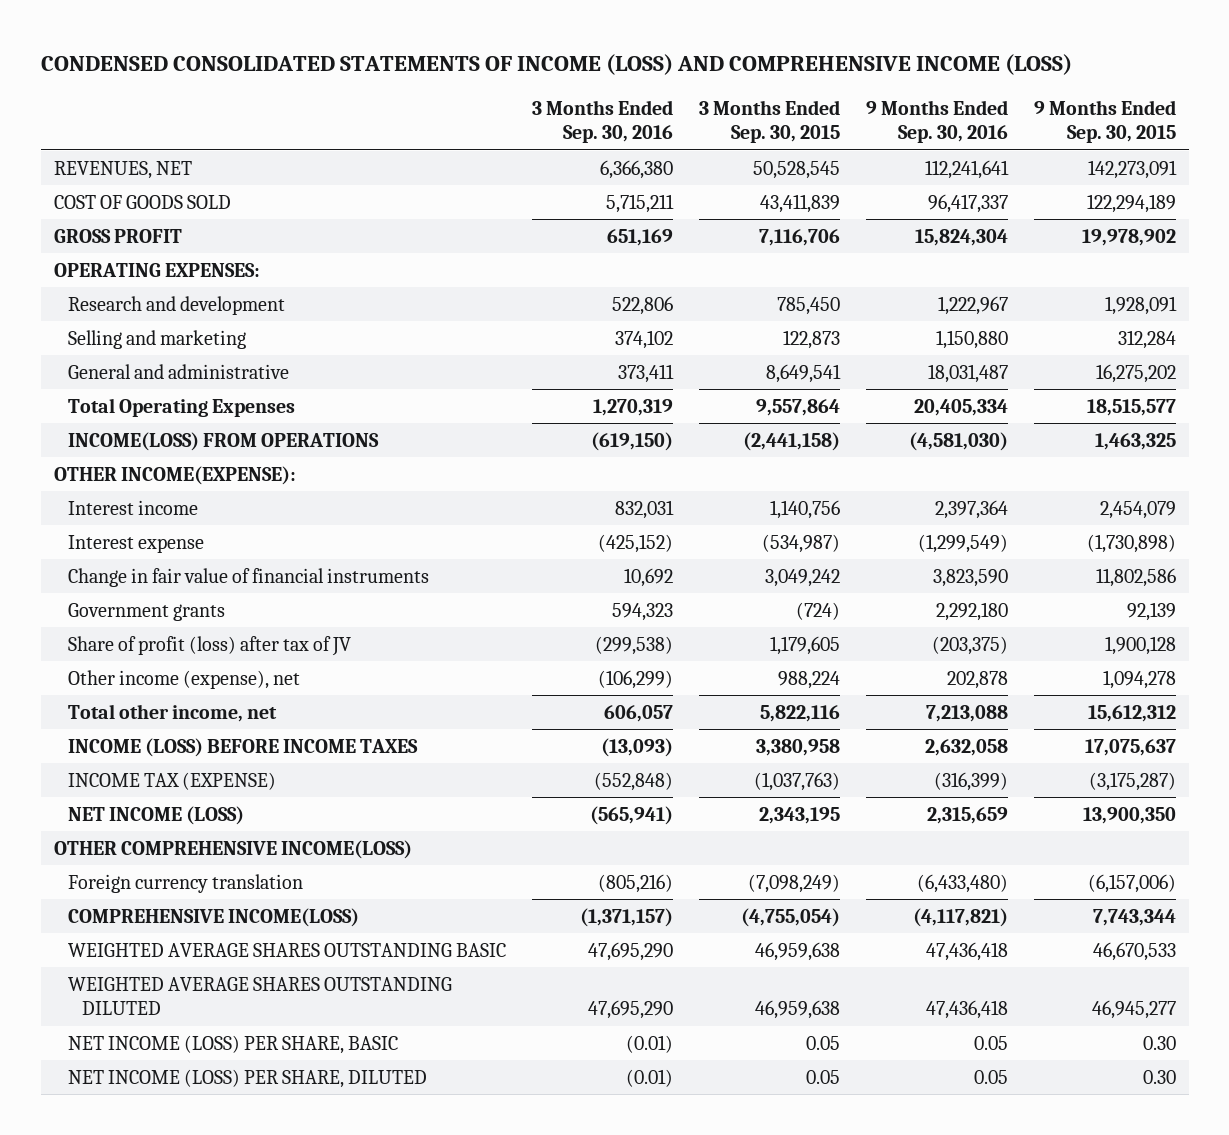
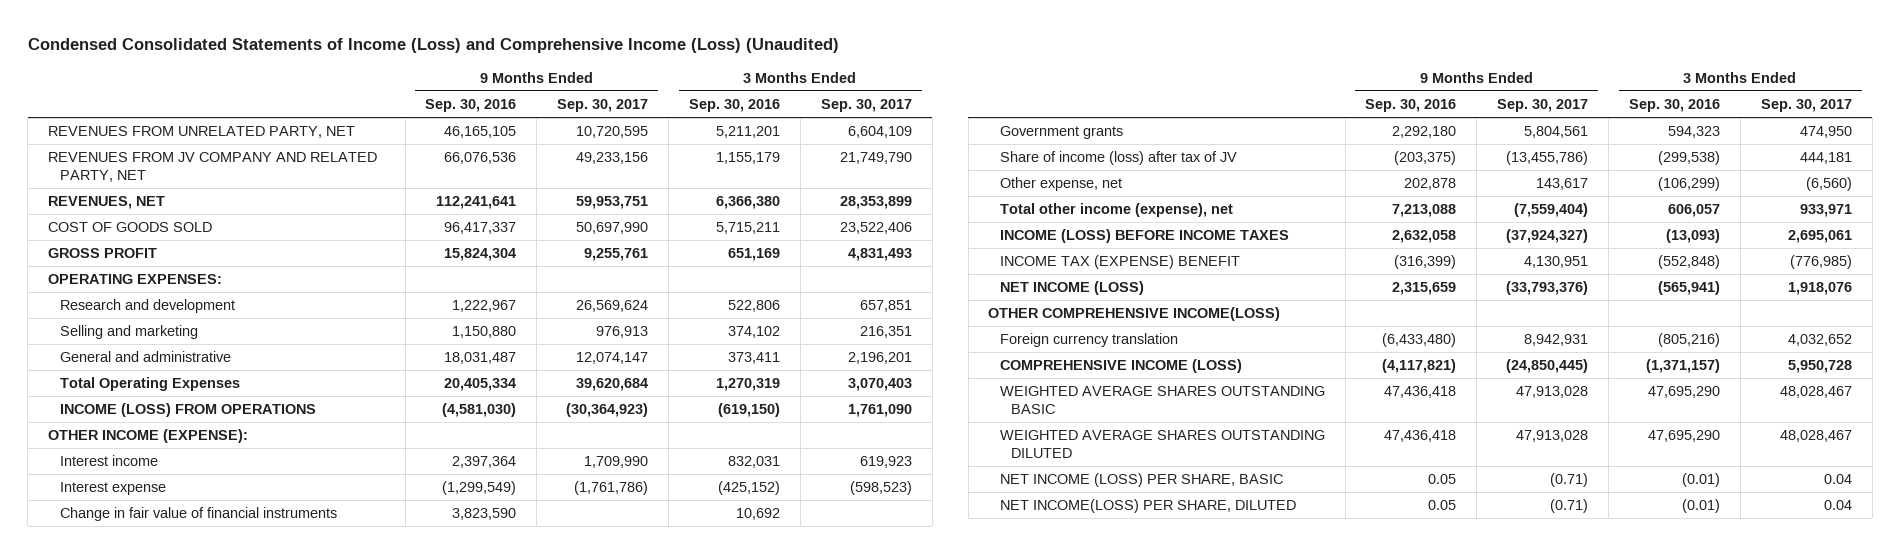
- CONDENSED CONSOLIDATED STATEMENTS OF INCOME (LOSS) AND COMPREHENSIVE INCOME (LOSS)
+ Condensed Consolidated Statements of Income (Loss) and Comprehensive Income (Loss) (Unaudited)
- | 3 Months Ended Sep. 30, 2016 | 3 Months Ended Sep. 30, 2015 | 9 Months Ended Sep. 30, 2016 | 9 Months Ended Sep. 30, 2015
+ | 9 Months Ended Sep. 30, 2016 | 9 Months Ended Sep. 30, 2017 | 3 Months Ended Sep. 30, 2016 | 3 Months Ended Sep. 30, 2017
+ REVENUES FROM UNRELATED PARTY, NET | 46,165,105 | 10,720,595 | 5,211,201 | 6,604,109
+ REVENUES FROM JV COMPANY AND RELATED PARTY, NET | 66,076,536 | 49,233,156 | 1,155,179 | 21,749,790
- INCOME(LOSS) FROM OPERATIONS | (619,150) | (2,441,158) | (4,581,030) | 1,463,325
- OTHER INCOME(EXPENSE):
+ INCOME (LOSS) FROM OPERATIONS | (4,581,030) | (30,364,923) | (619,150) | 1,761,090
+ OTHER INCOME (EXPENSE):
- Share of profit (loss) after tax of JV | (299,538) | 1,179,605 | (203,375) | 1,900,128
- Other income (expense), net | (106,299) | 988,224 | 202,878 | 1,094,278
- Total other income, net | 606,057 | 5,822,116 | 7,213,088 | 15,612,312
+ Share of income (loss) after tax of JV | (203,375) | (13,455,786) | (299,538) | 444,181
+ Other expense, net | 202,878 | 143,617 | (106,299) | (6,560)
+ Total other income (expense), net | 7,213,088 | (7,559,404) | 606,057 | 933,971
- INCOME TAX (EXPENSE) | (552,848) | (1,037,763) | (316,399) | (3,175,287)
+ INCOME TAX (EXPENSE) BENEFIT | (316,399) | 4,130,951 | (552,848) | (776,985)
- COMPREHENSIVE INCOME(LOSS) | (1,371,157) | (4,755,054) | (4,117,821) | 7,743,344
+ COMPREHENSIVE INCOME (LOSS) | (4,117,821) | (24,850,445) | (1,371,157) | 5,950,728
- NET INCOME (LOSS) PER SHARE, DILUTED | (0.01) | 0.05 | 0.05 | 0.30
+ NET INCOME(LOSS) PER SHARE, DILUTED | 0.05 | (0.71) | (0.01) | 0.04

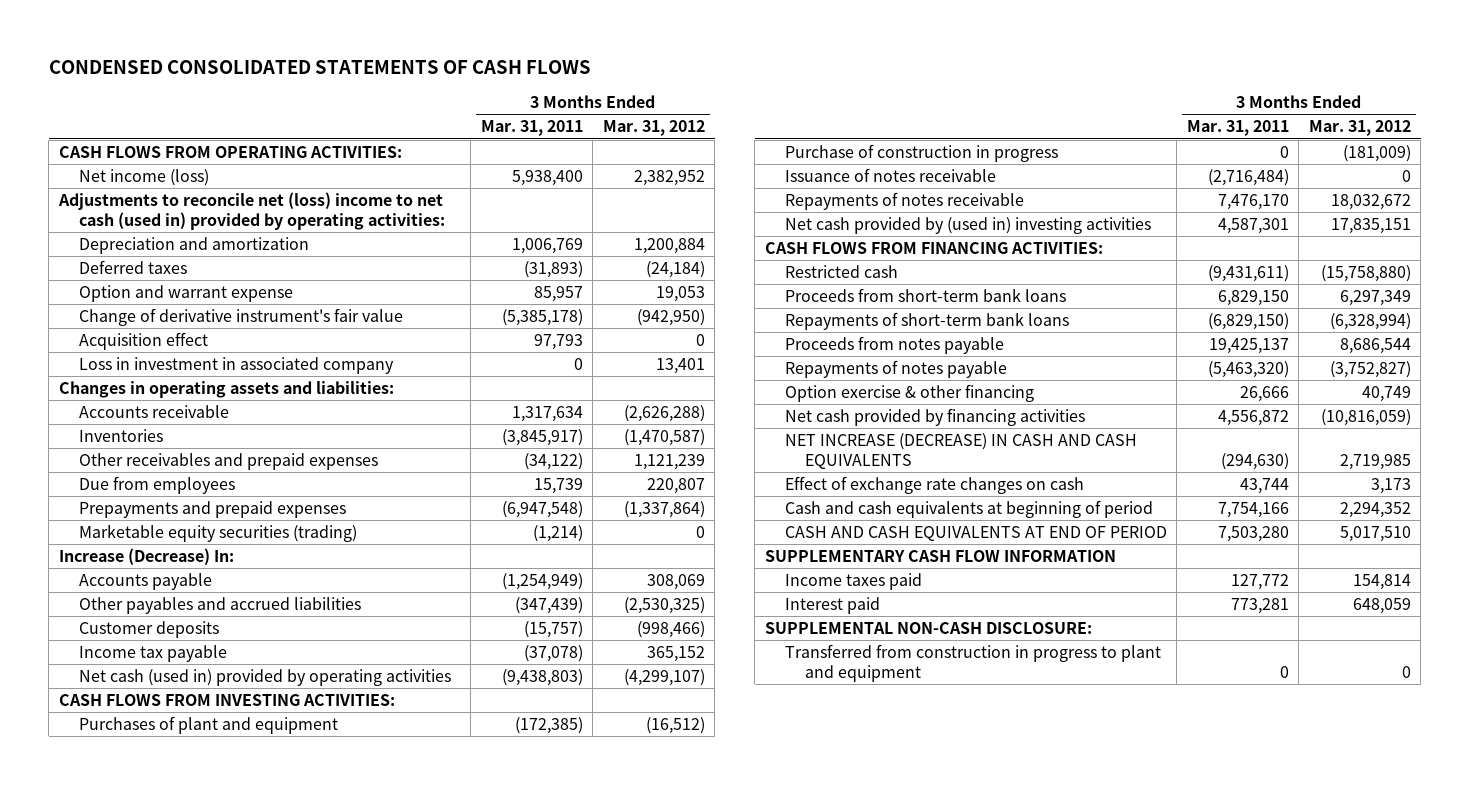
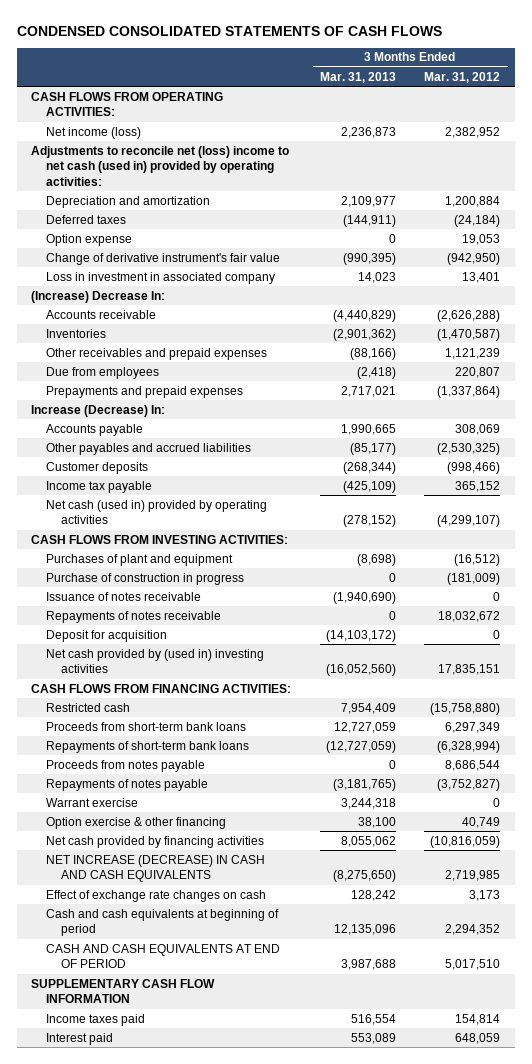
- | 3 Months Ended Mar. 31, 2011 | 3 Months Ended Mar. 31, 2012
+ | 3 Months Ended Mar. 31, 2013 | 3 Months Ended Mar. 31, 2012
- Option and warrant expense | 85,957 | 19,053
+ Option expense | 0 | 19,053
- Acquisition effect | 97,793 | 0
- Changes in operating assets and liabilities:
+ (Increase) Decrease In:
- Marketable equity securities (trading) | (1,214) | 0
+ Deposit for acquisition | (14,103,172) | 0
+ Warrant exercise | 3,244,318 | 0
- SUPPLEMENTAL NON-CASH DISCLOSURE:
- Transferred from construction in progress to plant and equipment | 0 | 0

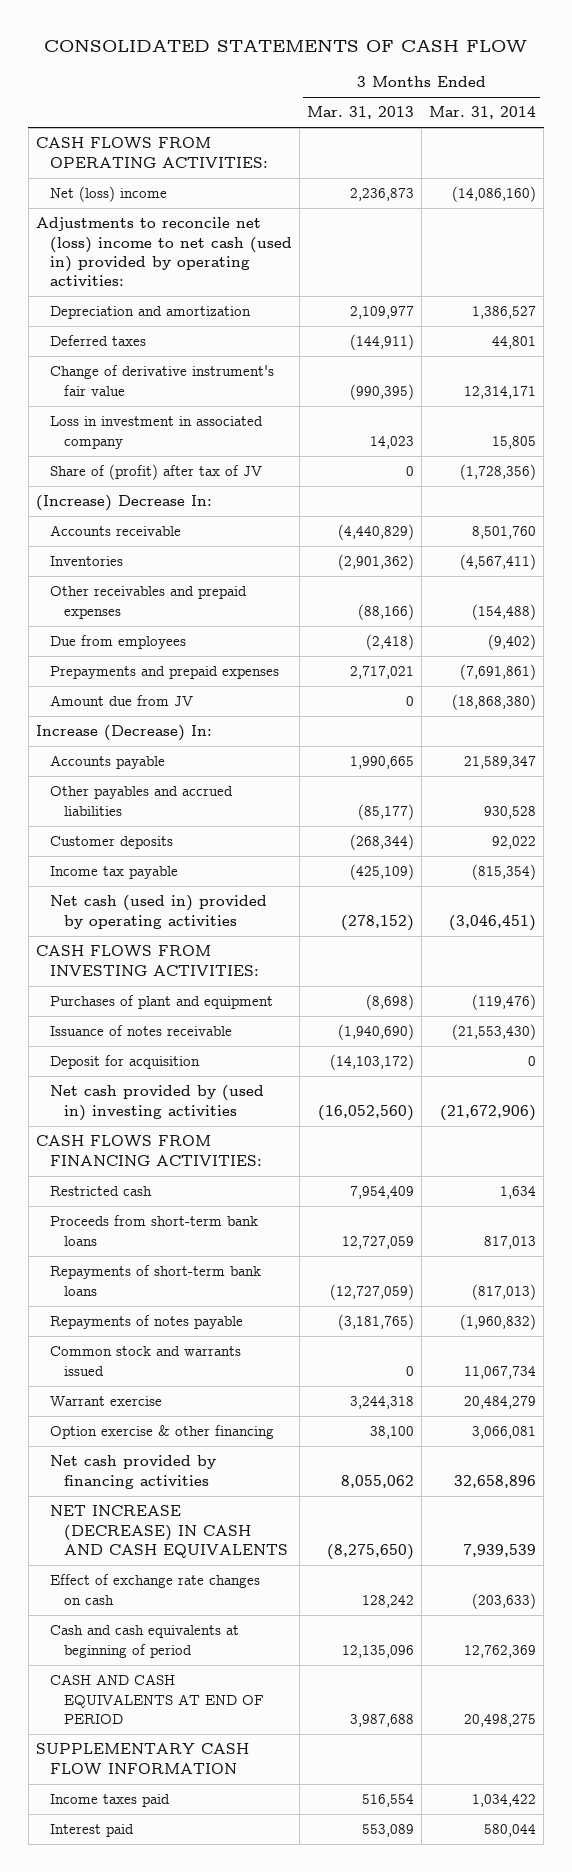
- CONDENSED CONSOLIDATED STATEMENTS OF CASH FLOWS
+ CONSOLIDATED STATEMENTS OF CASH FLOW
- | 3 Months Ended Mar. 31, 2013 | 3 Months Ended Mar. 31, 2012
+ | 3 Months Ended Mar. 31, 2013 | 3 Months Ended Mar. 31, 2014
- Net income (loss) | 2,236,873 | 2,382,952
+ Net (loss) income | 2,236,873 | (14,086,160)
- Option expense | 0 | 19,053
+ Share of (profit) after tax of JV | 0 | (1,728,356)
+ Amount due from JV | 0 | (18,868,380)
- Purchase of construction in progress | 0 | (181,009)
- Repayments of notes receivable | 0 | 18,032,672
- Proceeds from notes payable | 0 | 8,686,544
+ Common stock and warrants issued | 0 | 11,067,734

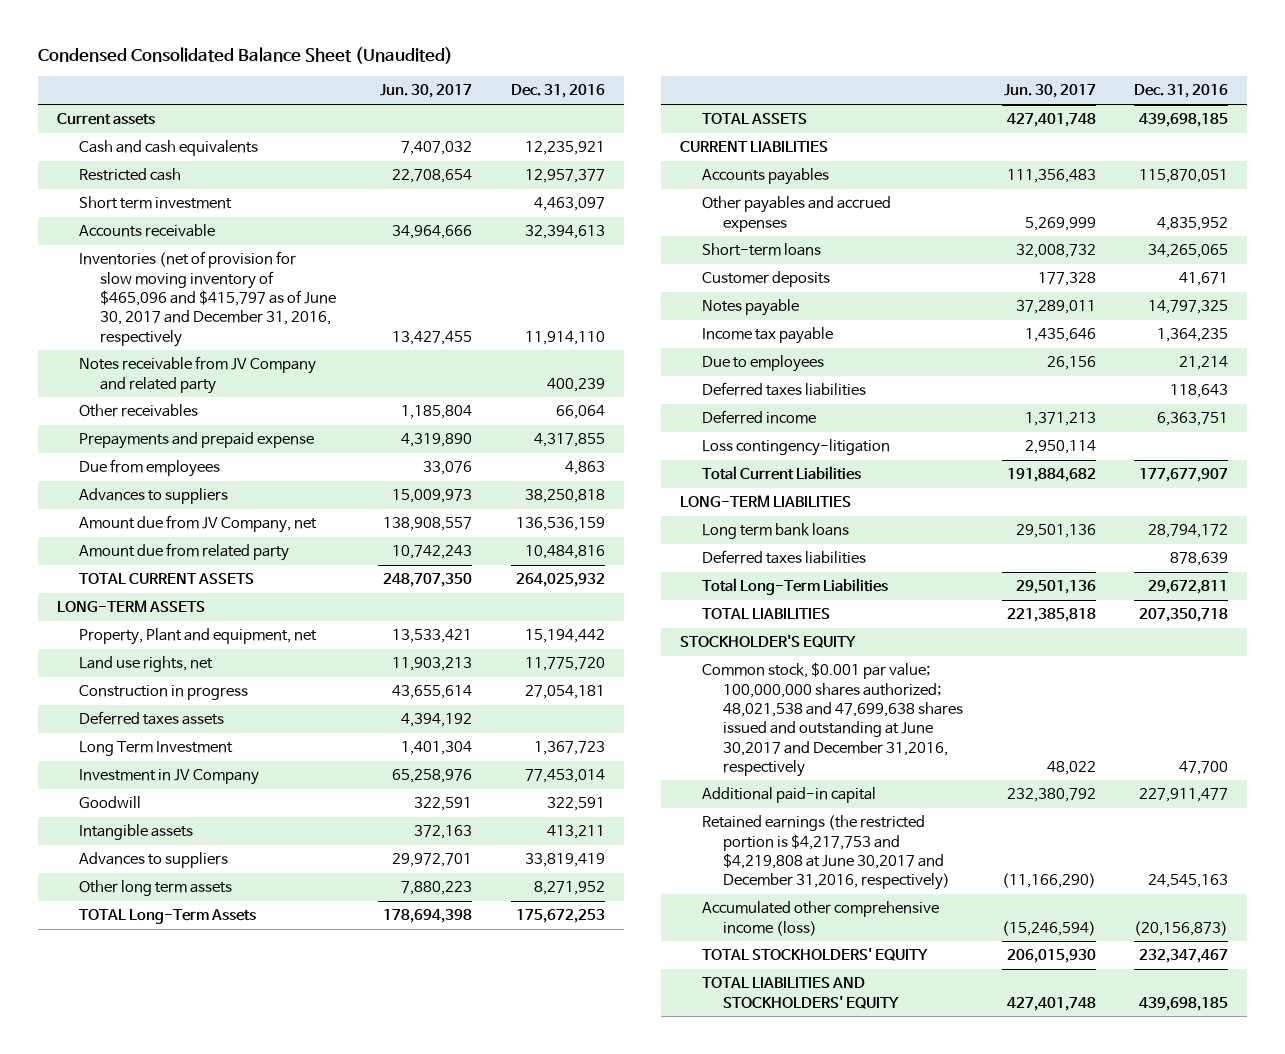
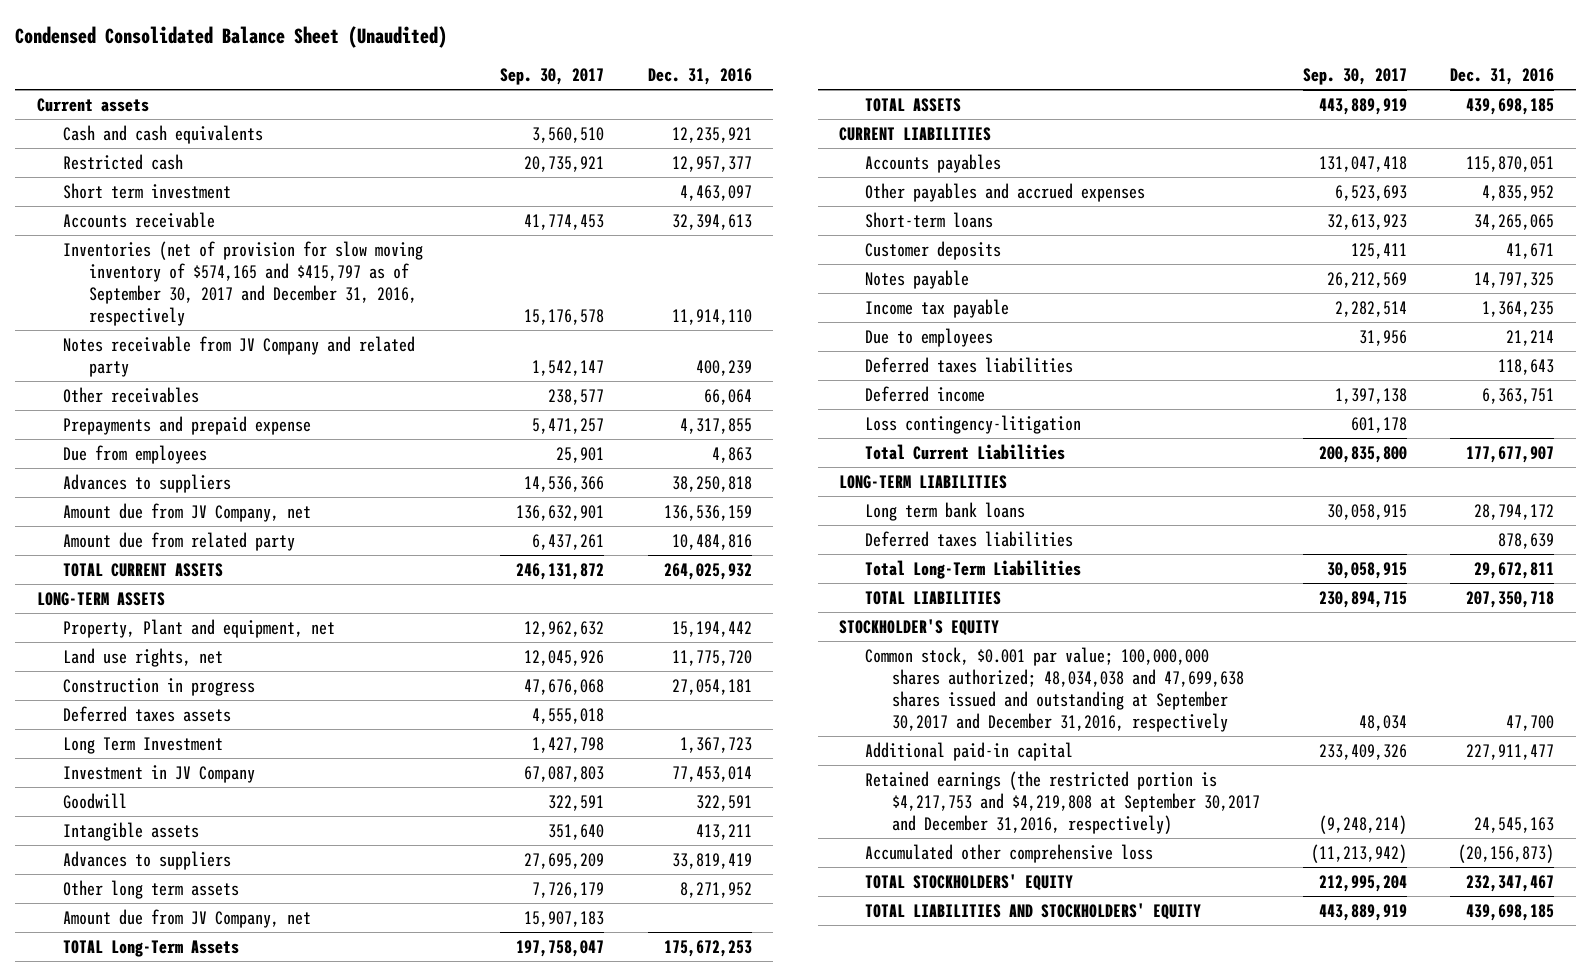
- | Jun. 30, 2017 | Dec. 31, 2016
+ | Sep. 30, 2017 | Dec. 31, 2016
- Inventories (net of provision for slow moving inventory of $465,096 and $415,797 as of June 30, 2017 and December 31, 2016, respectively | 13,427,455 | 11,914,110
+ Inventories (net of provision for slow moving inventory of $574,165 and $415,797 as of September 30, 2017 and December 31, 2016, respectively | 15,176,578 | 11,914,110
+ Amount due from JV Company, net | 15,907,183 |
- Common stock, $0.001 par value; 100,000,000 shares authorized; 48,021,538 and 47,699,638 shares issued and outstanding at June 30,2017 and December 31,2016, respectively | 48,022 | 47,700
+ Common stock, $0.001 par value; 100,000,000 shares authorized; 48,034,038 and 47,699,638 shares issued and outstanding at September 30,2017 and December 31,2016, respectively | 48,034 | 47,700
- Retained earnings (the restricted portion is $4,217,753 and $4,219,808 at June 30,2017 and December 31,2016, respectively) | (11,166,290) | 24,545,163
- Accumulated other comprehensive income (loss) | (15,246,594) | (20,156,873)
+ Retained earnings (the restricted portion is $4,217,753 and $4,219,808 at September 30,2017 and December 31,2016, respectively) | (9,248,214) | 24,545,163
+ Accumulated other comprehensive loss | (11,213,942) | (20,156,873)

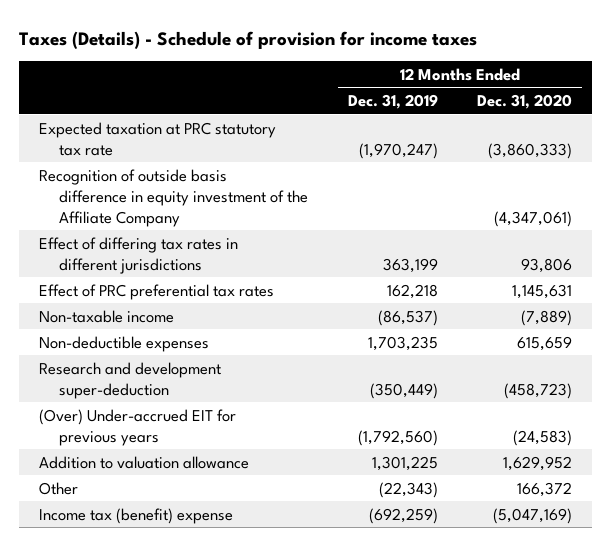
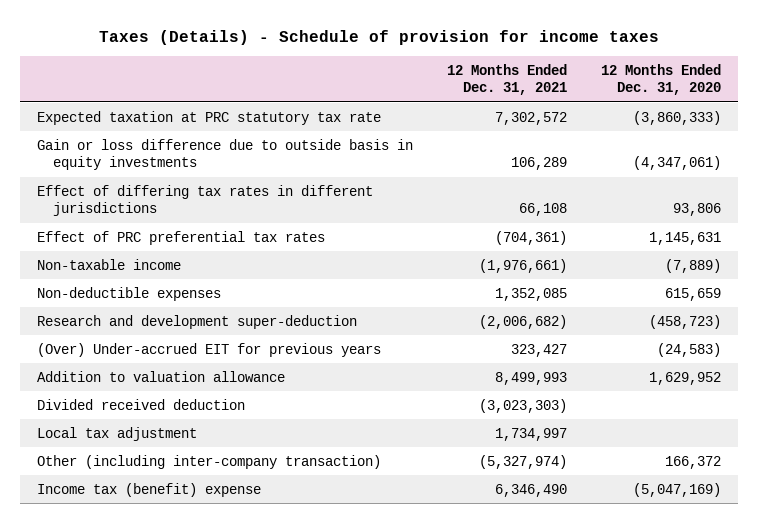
- | 12 Months Ended Dec. 31, 2019 | 12 Months Ended Dec. 31, 2020
+ | 12 Months Ended Dec. 31, 2021 | 12 Months Ended Dec. 31, 2020
- Recognition of outside basis difference in equity investment of the Affiliate Company | | (4,347,061)
+ Gain or loss difference due to outside basis in equity investments | 106,289 | (4,347,061)
- Other | (22,343) | 166,372
+ Divided received deduction | (3,023,303) |
+ Local tax adjustment | 1,734,997 |
+ Other (including inter-company transaction) | (5,327,974) | 166,372

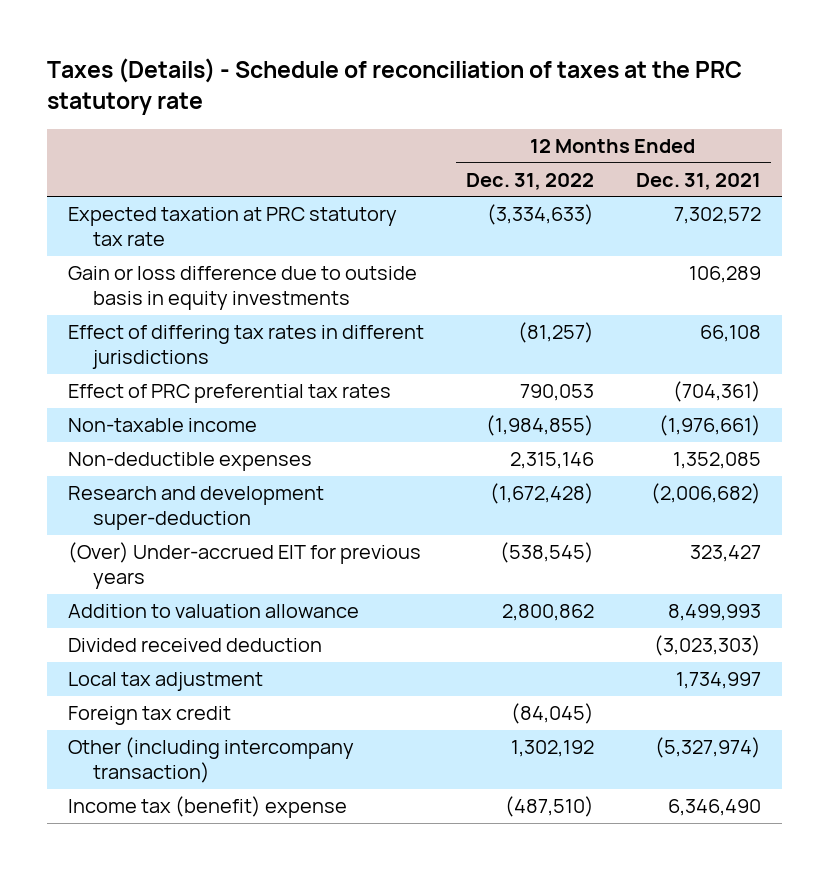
- Taxes (Details) - Schedule of provision for income taxes
+ Taxes (Details) - Schedule of reconciliation of taxes at the PRC statutory rate
- | 12 Months Ended Dec. 31, 2021 | 12 Months Ended Dec. 31, 2020
+ | 12 Months Ended Dec. 31, 2022 | 12 Months Ended Dec. 31, 2021
- Other (including inter-company transaction) | (5,327,974) | 166,372
+ Foreign tax credit | (84,045) |
+ Other (including intercompany transaction) | 1,302,192 | (5,327,974)

